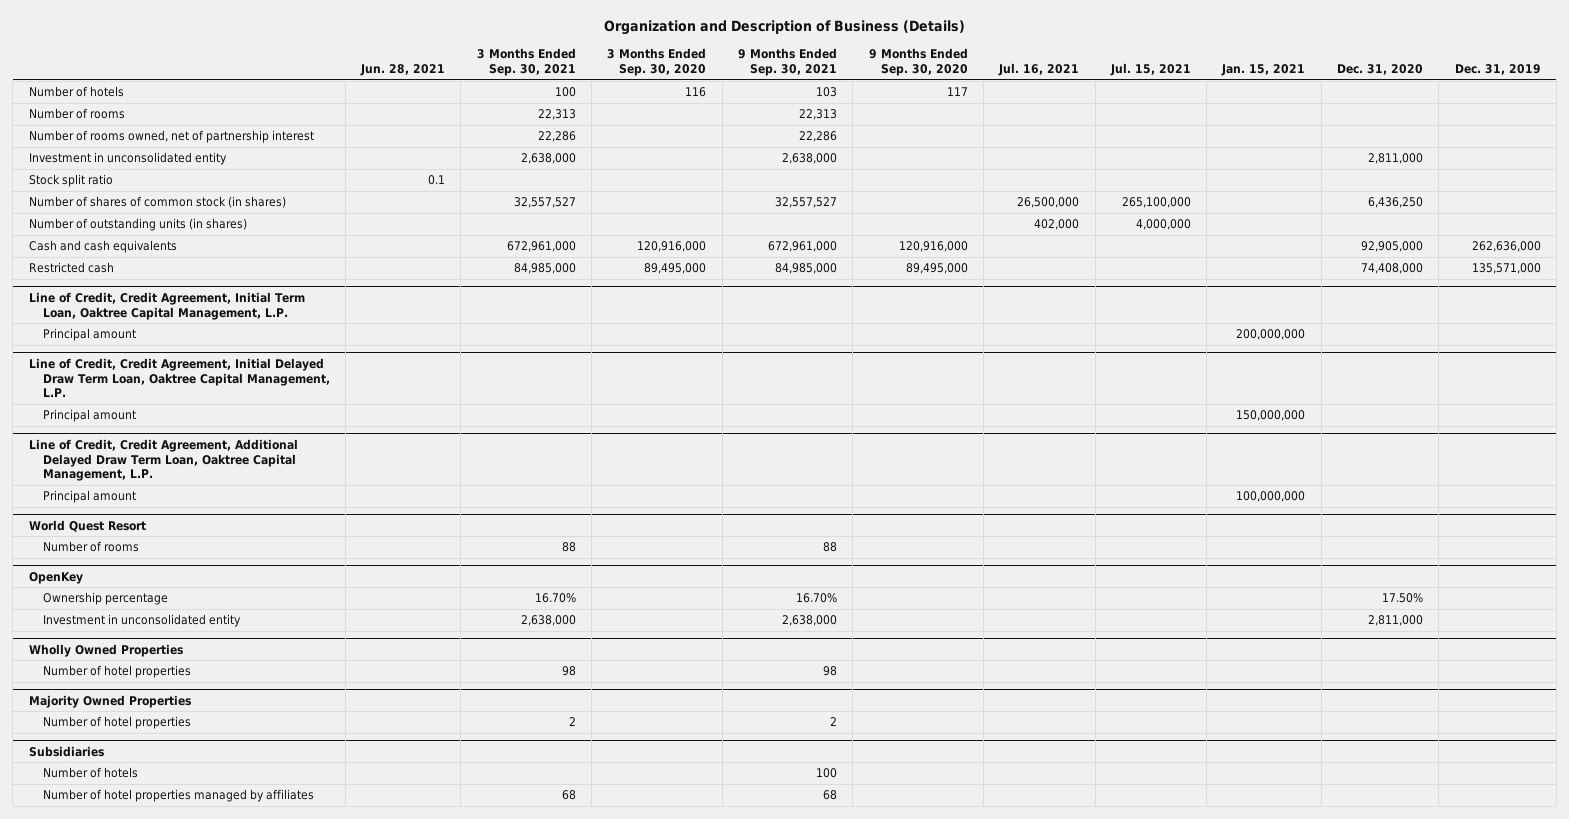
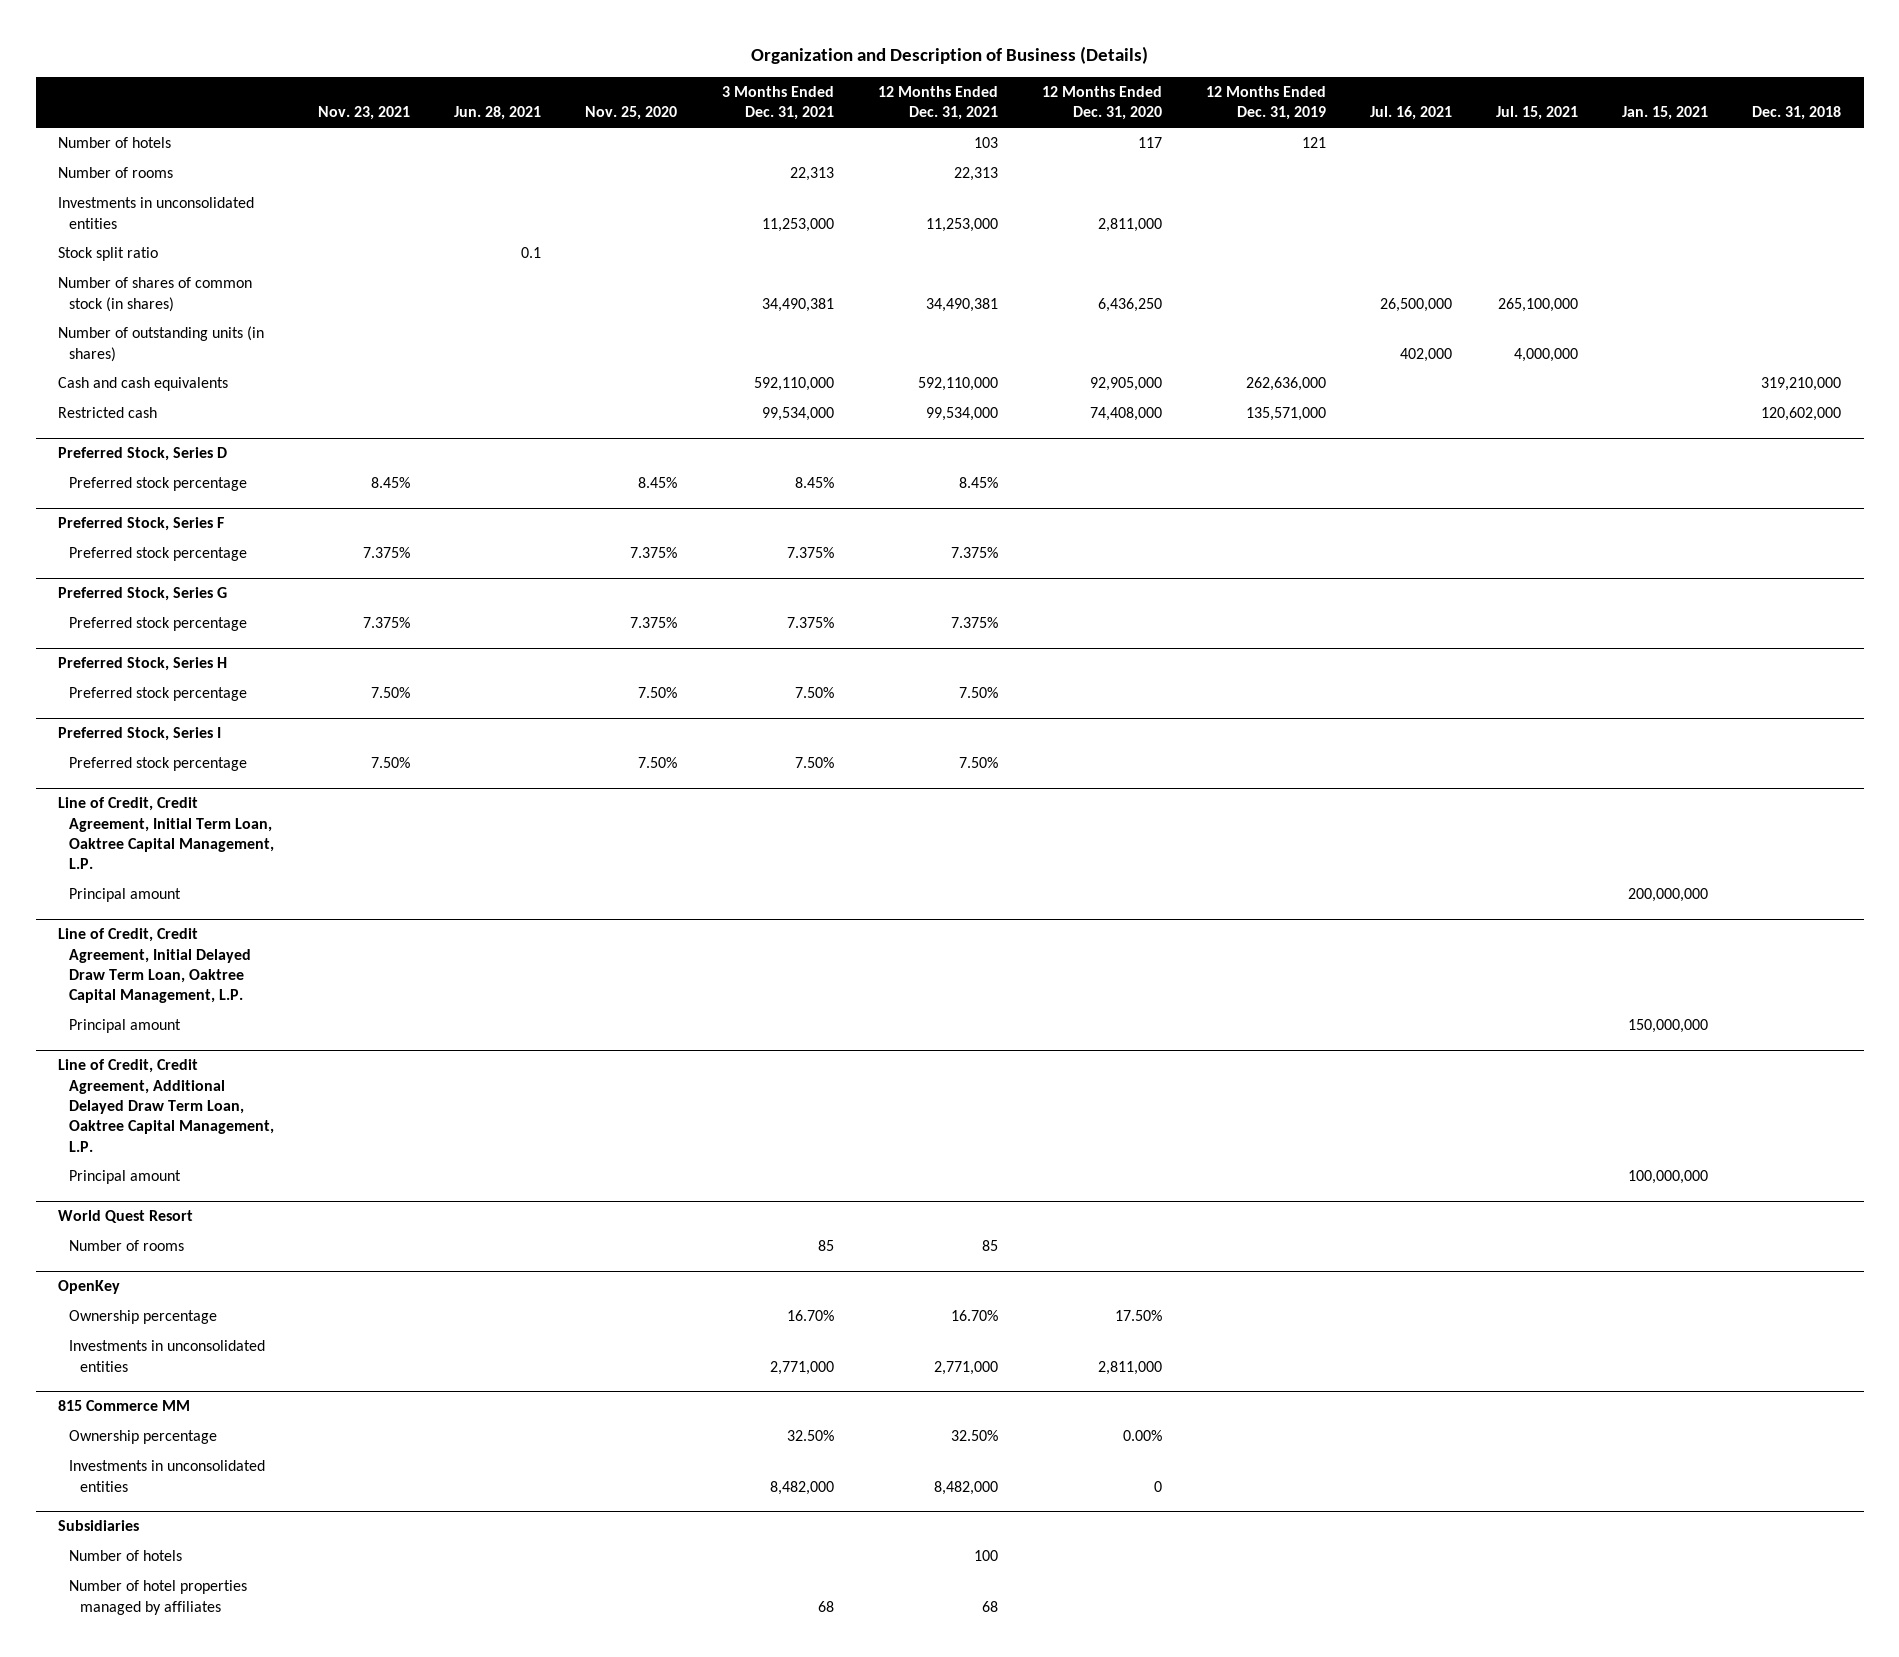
- | Jun. 28, 2021 | 3 Months Ended Sep. 30, 2021 | 3 Months Ended Sep. 30, 2020 | 9 Months Ended Sep. 30, 2021 | 9 Months Ended Sep. 30, 2020 | Jul. 16, 2021 | Jul. 15, 2021 | Jan. 15, 2021 | Dec. 31, 2020 | Dec. 31, 2019
+ | Nov. 23, 2021 | Jun. 28, 2021 | Nov. 25, 2020 | 3 Months Ended Dec. 31, 2021 | 12 Months Ended Dec. 31, 2021 | 12 Months Ended Dec. 31, 2020 | 12 Months Ended Dec. 31, 2019 | Jul. 16, 2021 | Jul. 15, 2021 | Jan. 15, 2021 | Dec. 31, 2018
- Number of rooms owned, net of partnership interest | | 22,286 | | 22,286 | | | | | |
- Investment in unconsolidated entity | | 2,638,000 | | 2,638,000 | | | | | 2,811,000 |
+ Investments in unconsolidated entities | | | | 11,253,000 | 11,253,000 | 2,811,000 | | | | |
+ Preferred Stock, Series D
+ Preferred stock percentage | 8.45% | | 8.45% | 8.45% | 8.45% | | | | | |
+ Preferred Stock, Series F
+ Preferred stock percentage | 7.375% | | 7.375% | 7.375% | 7.375% | | | | | |
+ Preferred Stock, Series G
+ Preferred stock percentage | 7.375% | | 7.375% | 7.375% | 7.375% | | | | | |
+ Preferred Stock, Series H
+ Preferred stock percentage | 7.50% | | 7.50% | 7.50% | 7.50% | | | | | |
+ Preferred Stock, Series I
+ Preferred stock percentage | 7.50% | | 7.50% | 7.50% | 7.50% | | | | | |
@ OpenKey
- Investment in unconsolidated entity | | 2,638,000 | | 2,638,000 | | | | | 2,811,000 |
- Wholly Owned Properties
- Number of hotel properties | | 98 | | 98 | | | | | |
- Majority Owned Properties
- Number of hotel properties | | 2 | | 2 | | | | | |
@ OpenKey
+ Investments in unconsolidated entities | | | | 2,771,000 | 2,771,000 | 2,811,000 | | | | |
+ 815 Commerce MM
+ Ownership percentage | | | | 32.50% | 32.50% | 0.00% | | | | |
+ Investments in unconsolidated entities | | | | 8,482,000 | 8,482,000 | 0 | | | | |

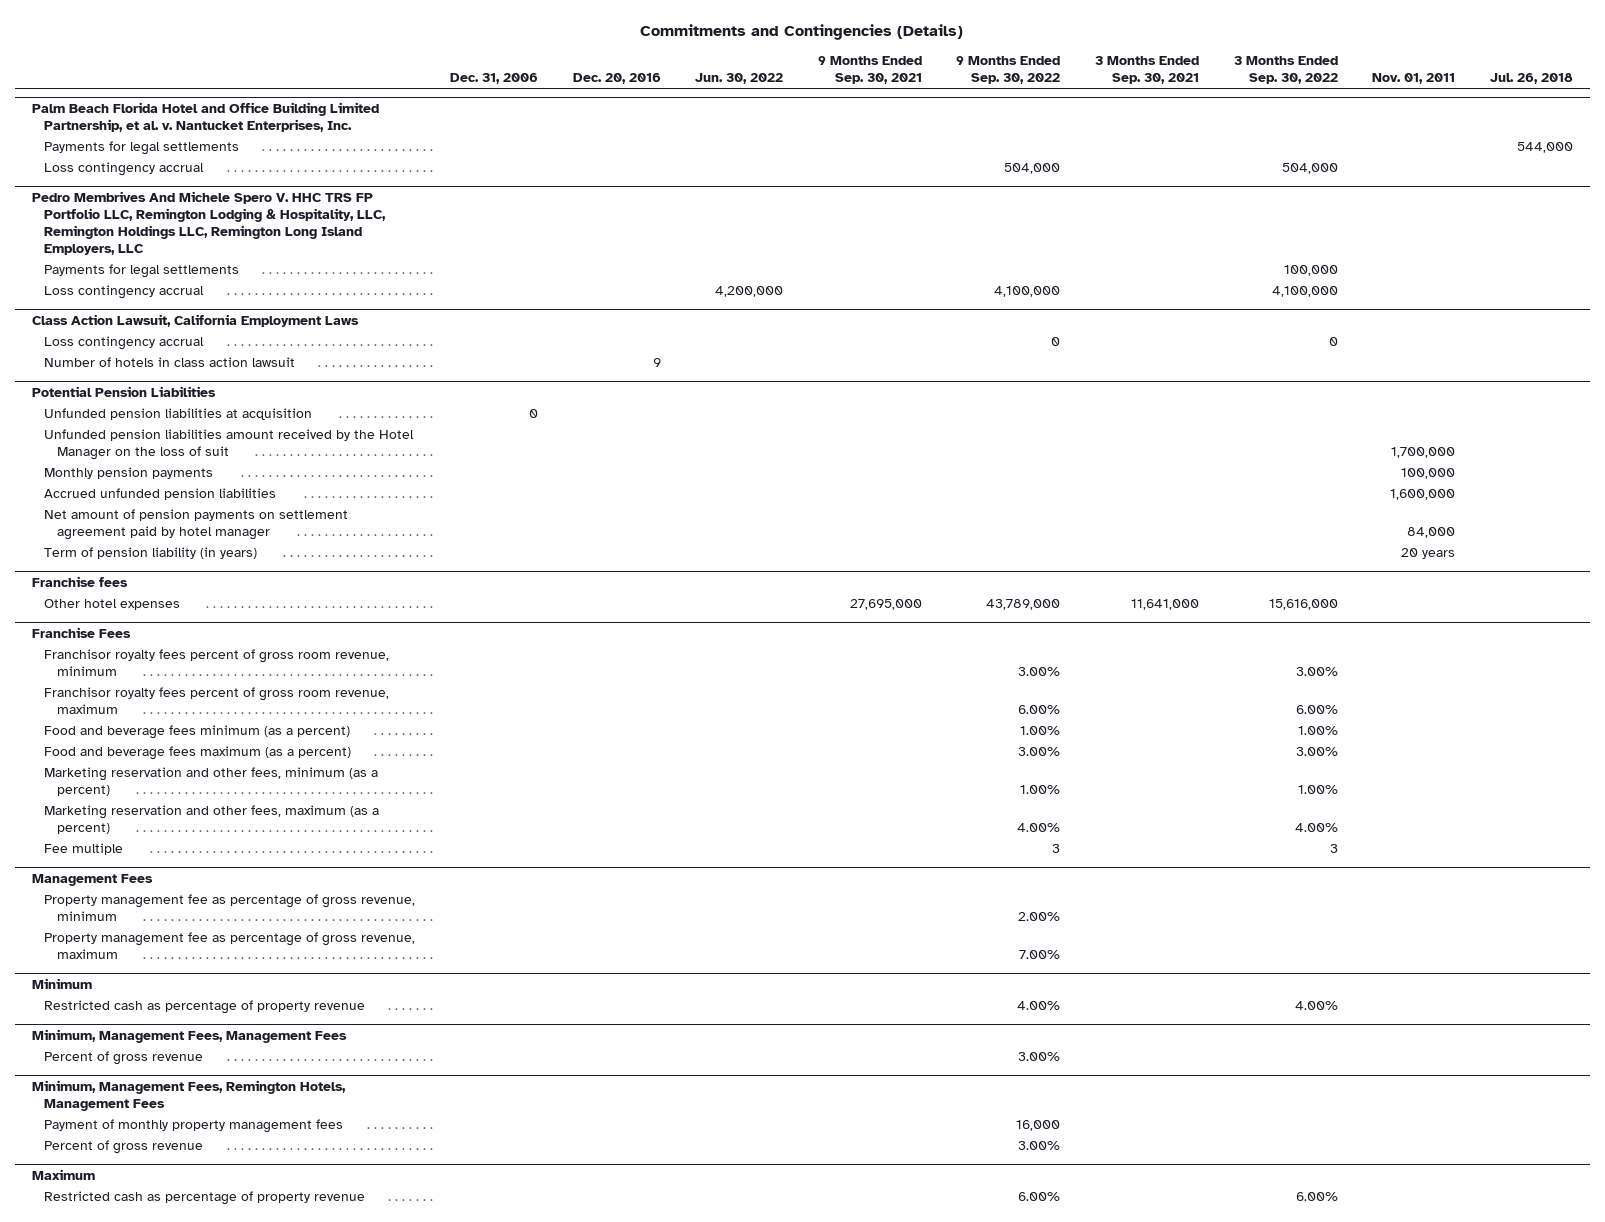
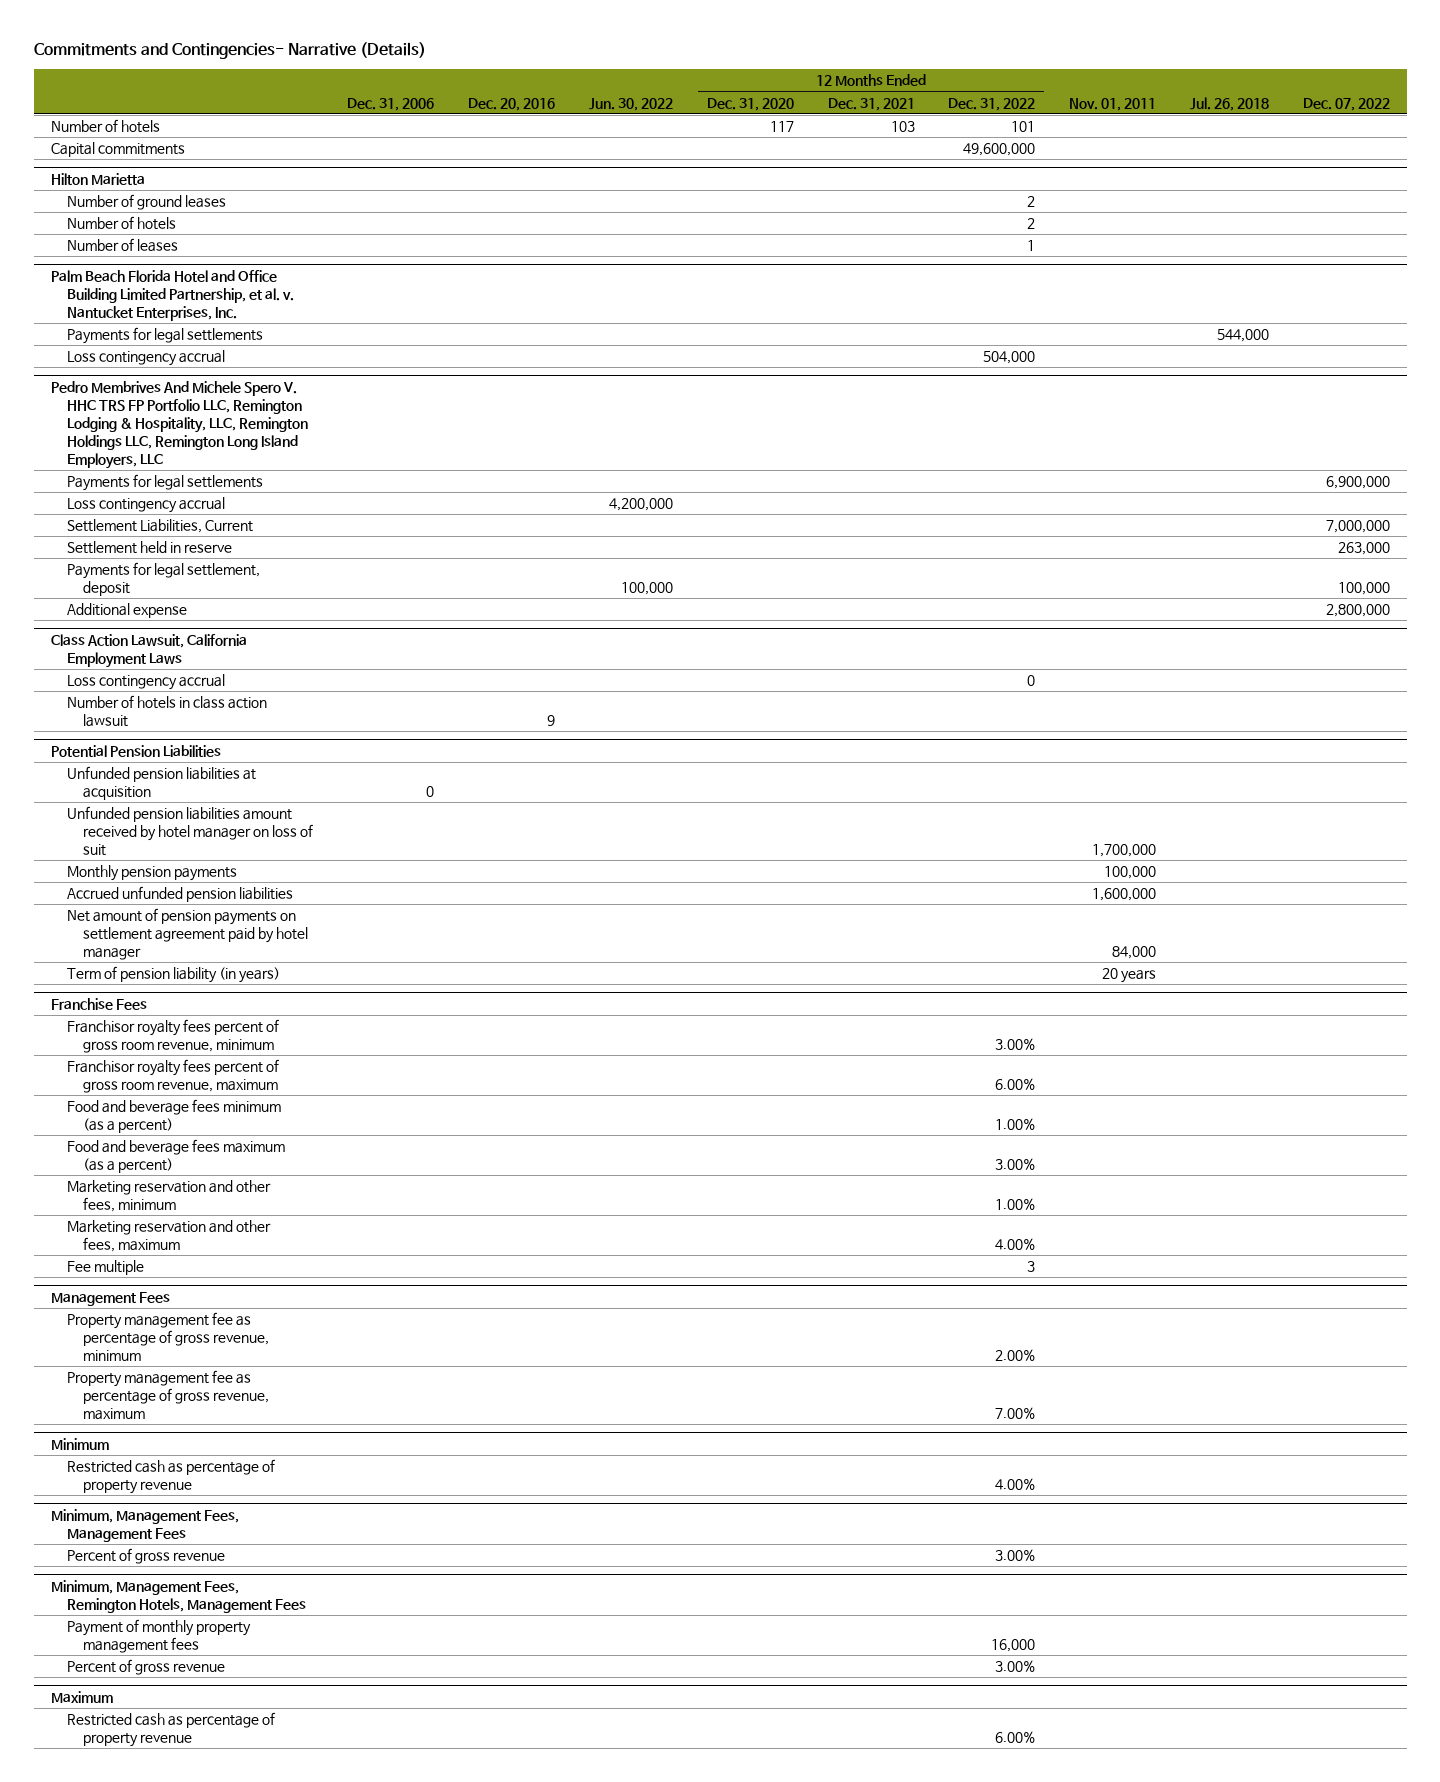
- Commitments and Contingencies (Details)
+ Commitments and Contingencies- Narrative (Details)
- | Dec. 31, 2006 | Dec. 20, 2016 | Jun. 30, 2022 | 9 Months Ended Sep. 30, 2021 | 9 Months Ended Sep. 30, 2022 | 3 Months Ended Sep. 30, 2021 | 3 Months Ended Sep. 30, 2022 | Nov. 01, 2011 | Jul. 26, 2018
+ | Dec. 31, 2006 | Dec. 20, 2016 | Jun. 30, 2022 | 12 Months Ended Dec. 31, 2020 | 12 Months Ended Dec. 31, 2021 | 12 Months Ended Dec. 31, 2022 | Nov. 01, 2011 | Jul. 26, 2018 | Dec. 07, 2022
+ Number of hotels | | | | 117 | 103 | 101 | | |
+ Capital commitments | | | | | | 49,600,000 | | |
+ Hilton Marietta
+ Number of ground leases | | | | | | 2 | | |
+ Number of hotels | | | | | | 2 | | |
+ Number of leases | | | | | | 1 | | |
@ Pedro Membrives And Michele Spero V. HHC TRS FP Portfolio LLC, Remington Lodging & Hospitality, LLC, Remington Holdings LLC, Remington Long Island Employers, LLC
+ Settlement Liabilities, Current | | | | | | | | | 7,000,000
+ Settlement held in reserve | | | | | | | | | 263,000
+ Payments for legal settlement, deposit | | | 100,000 | | | | | | 100,000
+ Additional expense | | | | | | | | | 2,800,000
@ Potential Pension Liabilities
- Unfunded pension liabilities amount received by the Hotel Manager on the loss of suit | | | | | | | | 1,700,000 |
+ Unfunded pension liabilities amount received by hotel manager on loss of suit | | | | | | | 1,700,000 | |
- Franchise fees
- Other hotel expenses | | | | 27,695,000 | 43,789,000 | 11,641,000 | 15,616,000 | |
@ Franchise Fees
- Marketing reservation and other fees, minimum (as a percent) | | | | | 1.00% | | 1.00% | |
- Marketing reservation and other fees, maximum (as a percent) | | | | | 4.00% | | 4.00% | |
+ Marketing reservation and other fees, minimum | | | | | | 1.00% | | |
+ Marketing reservation and other fees, maximum | | | | | | 4.00% | | |

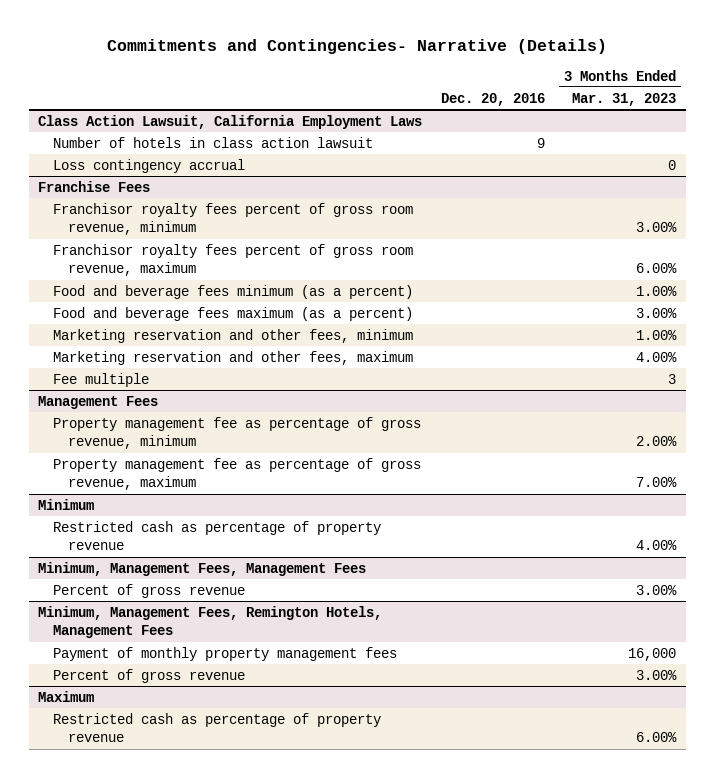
- | Dec. 31, 2006 | Dec. 20, 2016 | Jun. 30, 2022 | 12 Months Ended Dec. 31, 2020 | 12 Months Ended Dec. 31, 2021 | 12 Months Ended Dec. 31, 2022 | Nov. 01, 2011 | Jul. 26, 2018 | Dec. 07, 2022
+ | Dec. 20, 2016 | 3 Months Ended Mar. 31, 2023
- Number of hotels | | | | 117 | 103 | 101 | | |
- Capital commitments | | | | | | 49,600,000 | | |
- Hilton Marietta
- Number of ground leases | | | | | | 2 | | |
- Number of hotels | | | | | | 2 | | |
- Number of leases | | | | | | 1 | | |
- Palm Beach Florida Hotel and Office Building Limited Partnership, et al. v. Nantucket Enterprises, Inc.
- Payments for legal settlements | | | | | | | | 544,000 |
- Loss contingency accrual | | | | | | 504,000 | | |
- Pedro Membrives And Michele Spero V. HHC TRS FP Portfolio LLC, Remington Lodging & Hospitality, LLC, Remington Holdings LLC, Remington Long Island Employers, LLC
- Payments for legal settlements | | | | | | | | | 6,900,000
- Loss contingency accrual | | | 4,200,000 | | | | | |
- Settlement Liabilities, Current | | | | | | | | | 7,000,000
- Settlement held in reserve | | | | | | | | | 263,000
- Payments for legal settlement, deposit | | | 100,000 | | | | | | 100,000
- Additional expense | | | | | | | | | 2,800,000
- Potential Pension Liabilities
- Unfunded pension liabilities at acquisition | 0 | | | | | | | |
- Unfunded pension liabilities amount received by hotel manager on loss of suit | | | | | | | 1,700,000 | |
- Monthly pension payments | | | | | | | 100,000 | |
- Accrued unfunded pension liabilities | | | | | | | 1,600,000 | |
- Net amount of pension payments on settlement agreement paid by hotel manager | | | | | | | 84,000 | |
- Term of pension liability (in years) | | | | | | | 20 years | |
@ Class Action Lawsuit, California Employment Laws
moved down: Loss contingency accrual | | 0

